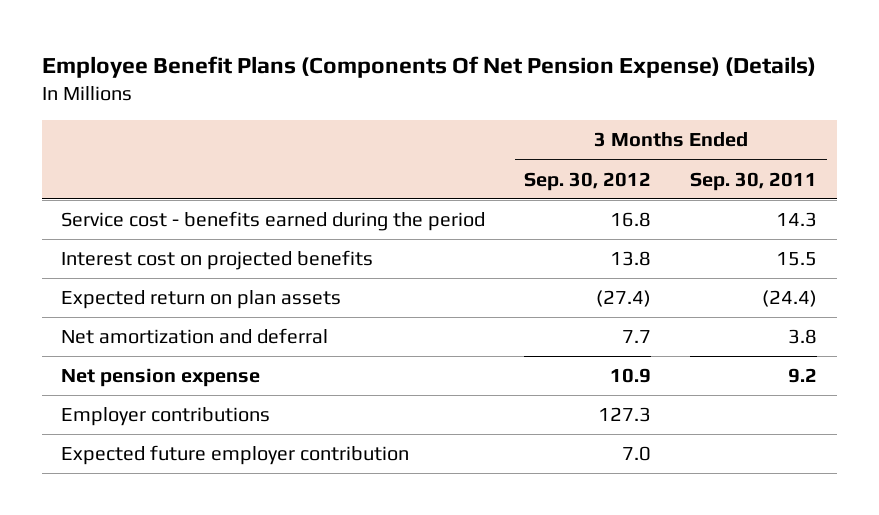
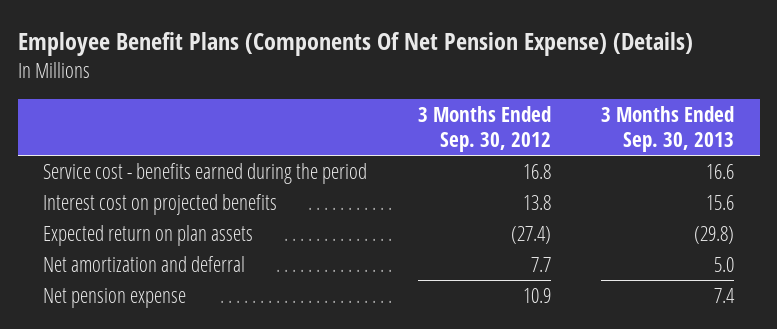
- | 3 Months Ended Sep. 30, 2012 | 3 Months Ended Sep. 30, 2011
+ | 3 Months Ended Sep. 30, 2012 | 3 Months Ended Sep. 30, 2013
- Employer contributions | 127.3 |
- Expected future employer contribution | 7.0 |

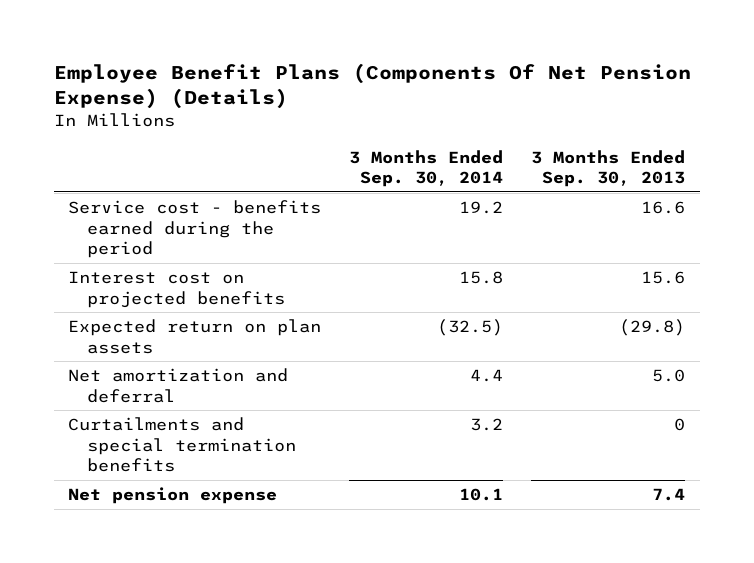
- | 3 Months Ended Sep. 30, 2012 | 3 Months Ended Sep. 30, 2013
+ | 3 Months Ended Sep. 30, 2014 | 3 Months Ended Sep. 30, 2013
+ Curtailments and special termination benefits | 3.2 | 0

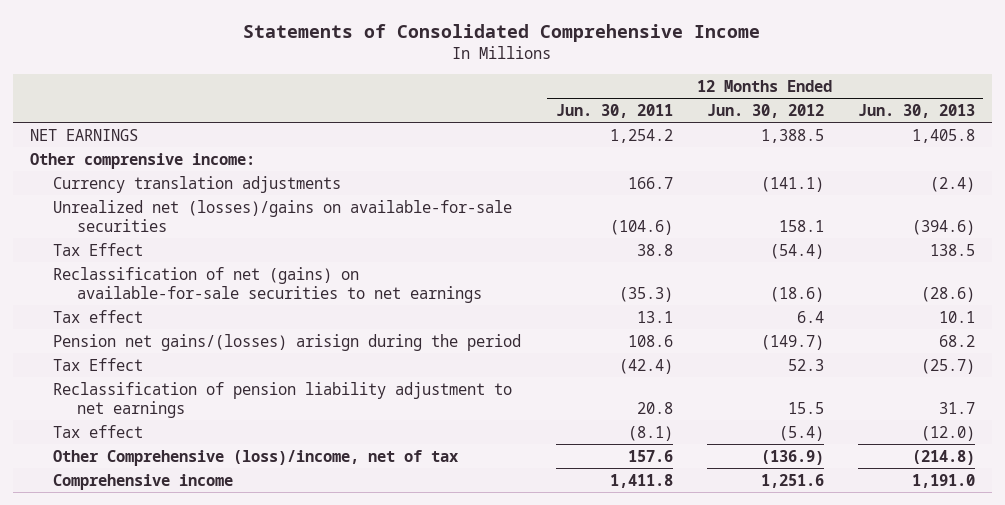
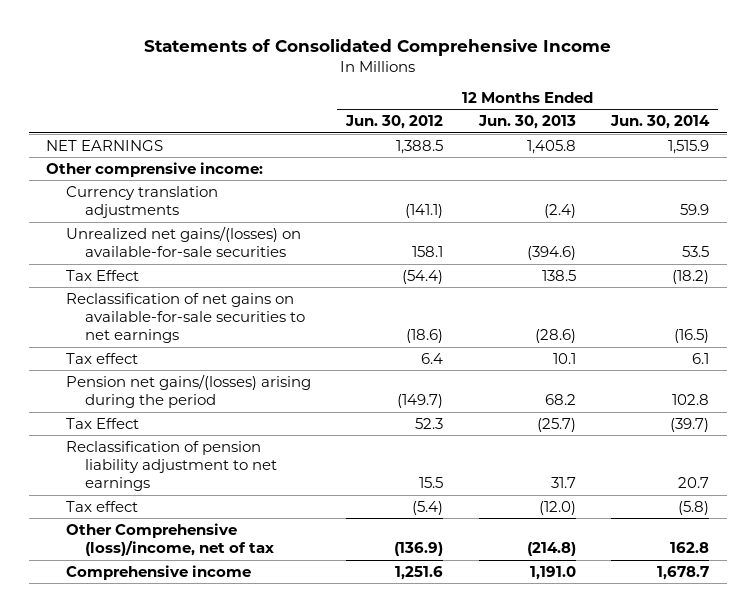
- | 12 Months Ended Jun. 30, 2011 | 12 Months Ended Jun. 30, 2012 | 12 Months Ended Jun. 30, 2013
+ | 12 Months Ended Jun. 30, 2012 | 12 Months Ended Jun. 30, 2013 | 12 Months Ended Jun. 30, 2014
- Unrealized net (losses)/gains on available-for-sale securities | (104.6) | 158.1 | (394.6)
+ Unrealized net gains/(losses) on available-for-sale securities | 158.1 | (394.6) | 53.5
- Reclassification of net (gains) on available-for-sale securities to net earnings | (35.3) | (18.6) | (28.6)
+ Reclassification of net gains on available-for-sale securities to net earnings | (18.6) | (28.6) | (16.5)
- Pension net gains/(losses) arisign during the period | 108.6 | (149.7) | 68.2
+ Pension net gains/(losses) arising during the period | (149.7) | 68.2 | 102.8

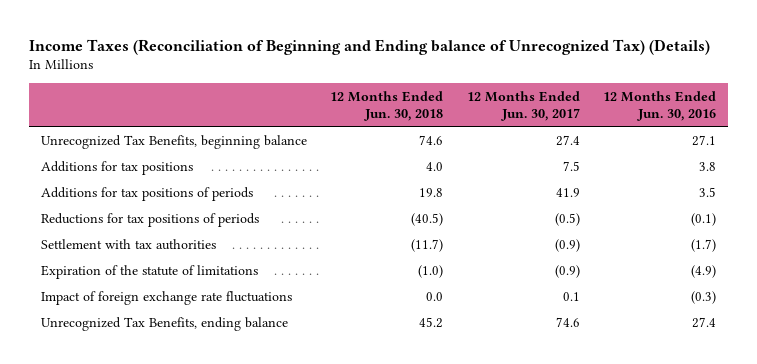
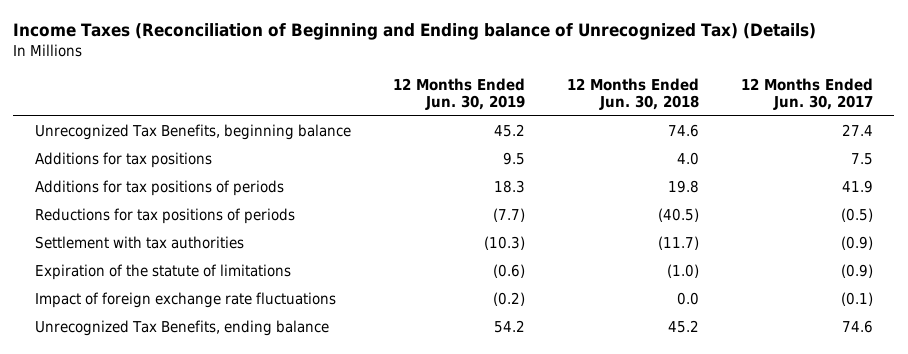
- | 12 Months Ended Jun. 30, 2018 | 12 Months Ended Jun. 30, 2017 | 12 Months Ended Jun. 30, 2016
+ | 12 Months Ended Jun. 30, 2019 | 12 Months Ended Jun. 30, 2018 | 12 Months Ended Jun. 30, 2017
- Impact of foreign exchange rate fluctuations | 0.0 | 0.1 | (0.3)
+ Impact of foreign exchange rate fluctuations | (0.2) | 0.0 | (0.1)

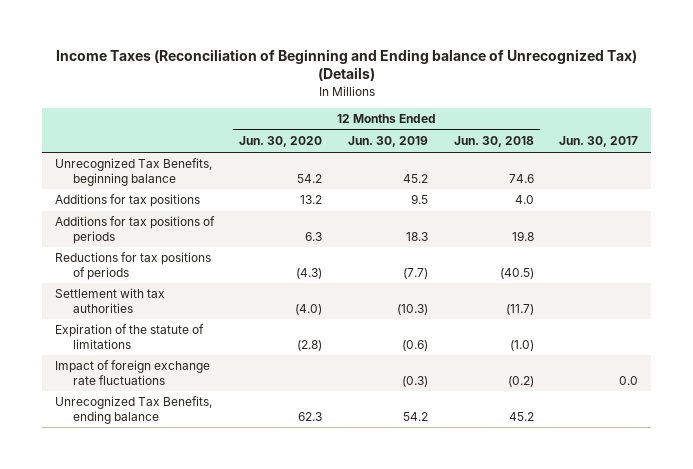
- | 12 Months Ended Jun. 30, 2019 | 12 Months Ended Jun. 30, 2018 | 12 Months Ended Jun. 30, 2017
+ | 12 Months Ended Jun. 30, 2020 | 12 Months Ended Jun. 30, 2019 | 12 Months Ended Jun. 30, 2018 | Jun. 30, 2017
- Impact of foreign exchange rate fluctuations | (0.2) | 0.0 | (0.1)
+ Impact of foreign exchange rate fluctuations | | (0.3) | (0.2) | 0.0

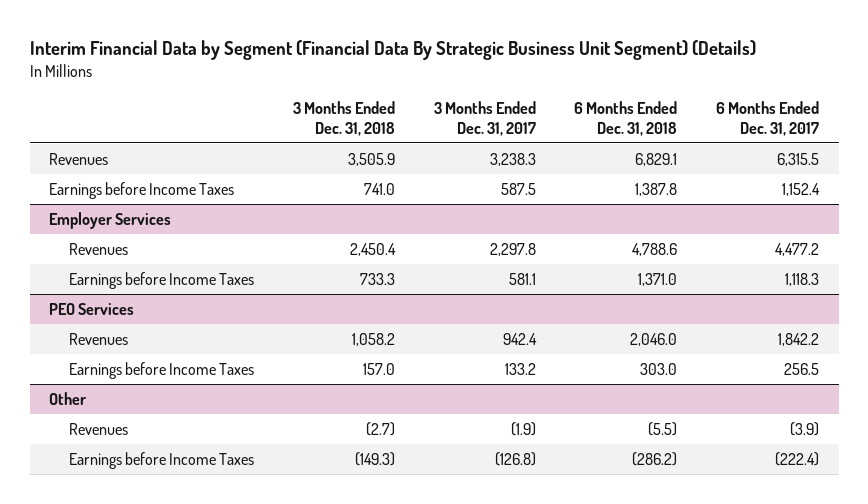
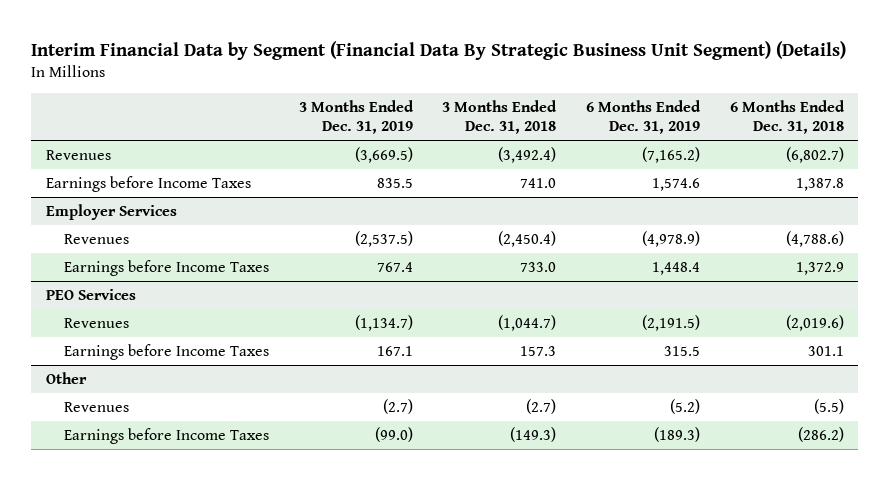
- | 3 Months Ended Dec. 31, 2018 | 3 Months Ended Dec. 31, 2017 | 6 Months Ended Dec. 31, 2018 | 6 Months Ended Dec. 31, 2017
+ | 3 Months Ended Dec. 31, 2019 | 3 Months Ended Dec. 31, 2018 | 6 Months Ended Dec. 31, 2019 | 6 Months Ended Dec. 31, 2018
- Revenues | 3,505.9 | 3,238.3 | 6,829.1 | 6,315.5
+ Revenues | (3,669.5) | (3,492.4) | (7,165.2) | (6,802.7)
@ Employer Services
- Revenues | 2,450.4 | 2,297.8 | 4,788.6 | 4,477.2
- Earnings before Income Taxes | 733.3 | 581.1 | 1,371.0 | 1,118.3
+ Revenues | (2,537.5) | (2,450.4) | (4,978.9) | (4,788.6)
+ Earnings before Income Taxes | 767.4 | 733.0 | 1,448.4 | 1,372.9
@ PEO Services
- Revenues | 1,058.2 | 942.4 | 2,046.0 | 1,842.2
- Earnings before Income Taxes | 157.0 | 133.2 | 303.0 | 256.5
+ Revenues | (1,134.7) | (1,044.7) | (2,191.5) | (2,019.6)
+ Earnings before Income Taxes | 167.1 | 157.3 | 315.5 | 301.1

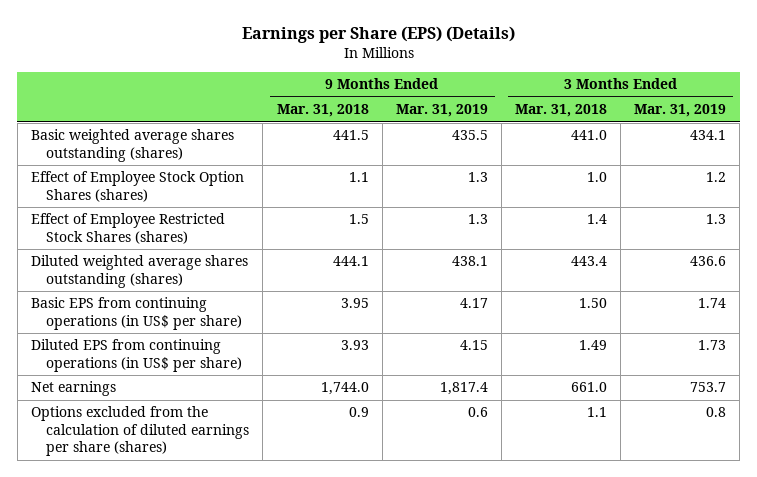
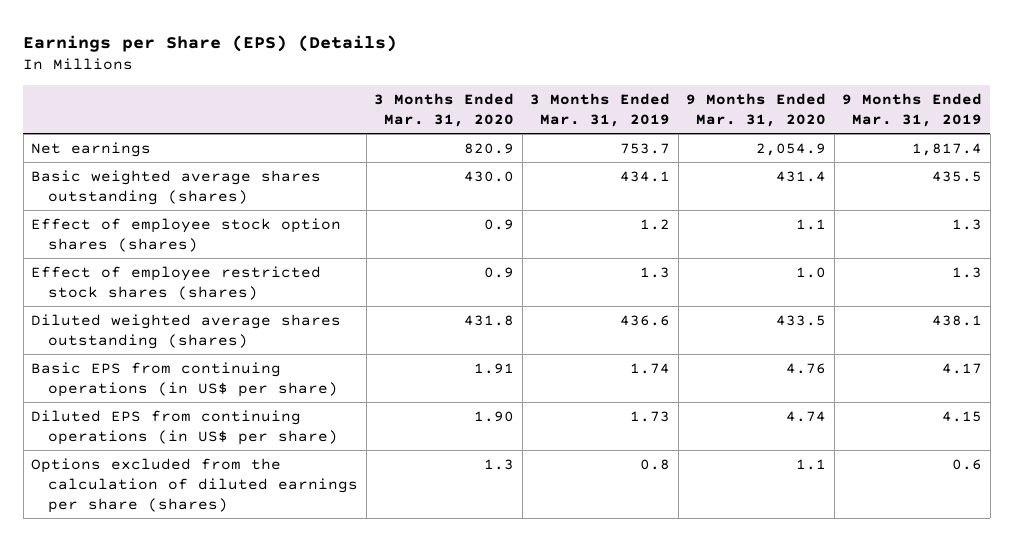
- | 9 Months Ended Mar. 31, 2018 | 9 Months Ended Mar. 31, 2019 | 3 Months Ended Mar. 31, 2018 | 3 Months Ended Mar. 31, 2019
+ | 3 Months Ended Mar. 31, 2020 | 3 Months Ended Mar. 31, 2019 | 9 Months Ended Mar. 31, 2020 | 9 Months Ended Mar. 31, 2019
moved up: Net earnings | 820.9 | 753.7 | 2,054.9 | 1,817.4
- Effect of Employee Stock Option Shares (shares) | 1.1 | 1.3 | 1.0 | 1.2
- Effect of Employee Restricted Stock Shares (shares) | 1.5 | 1.3 | 1.4 | 1.3
+ Effect of employee stock option shares (shares) | 0.9 | 1.2 | 1.1 | 1.3
+ Effect of employee restricted stock shares (shares) | 0.9 | 1.3 | 1.0 | 1.3

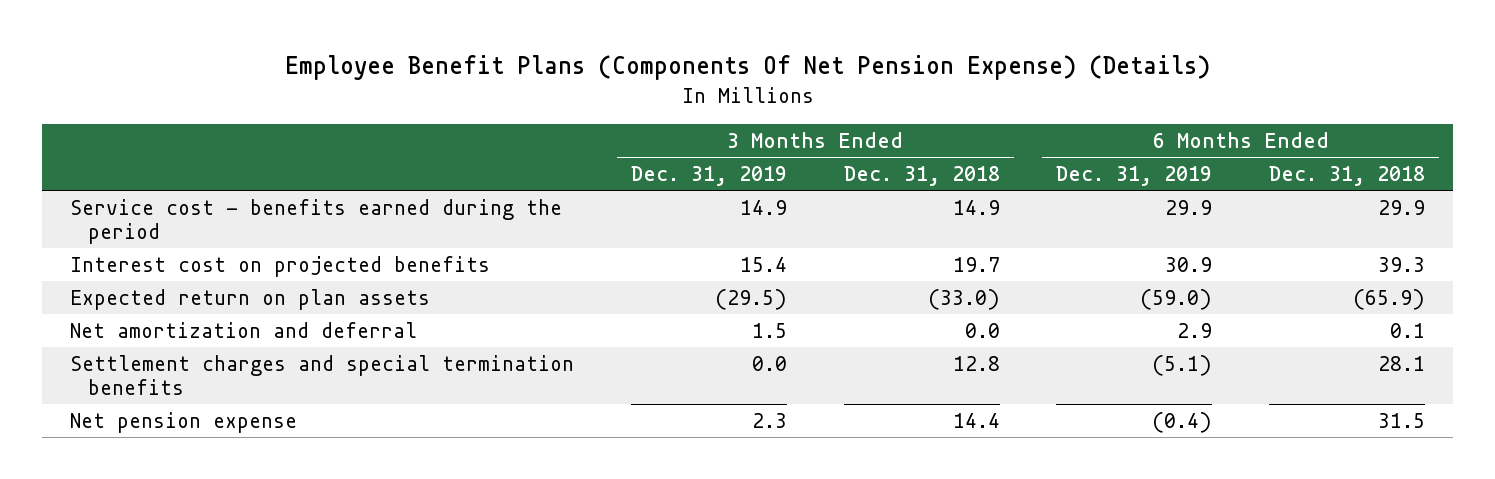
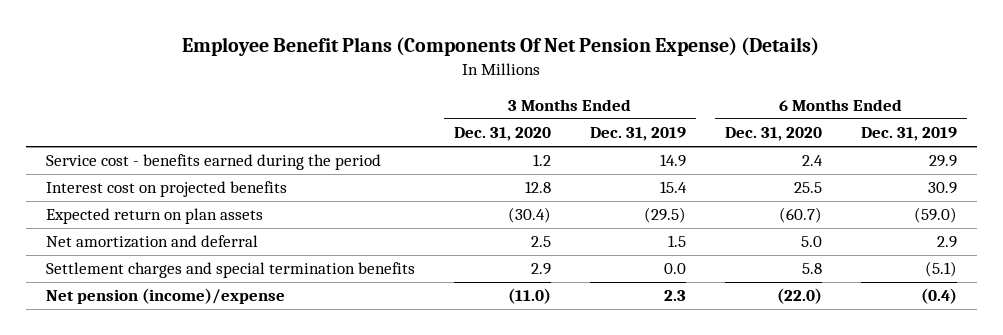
- | 3 Months Ended Dec. 31, 2019 | 3 Months Ended Dec. 31, 2018 | 6 Months Ended Dec. 31, 2019 | 6 Months Ended Dec. 31, 2018
+ | 3 Months Ended Dec. 31, 2020 | 3 Months Ended Dec. 31, 2019 | 6 Months Ended Dec. 31, 2020 | 6 Months Ended Dec. 31, 2019
- Net pension expense | 2.3 | 14.4 | (0.4) | 31.5
+ Net pension (income)/expense | (11.0) | 2.3 | (22.0) | (0.4)

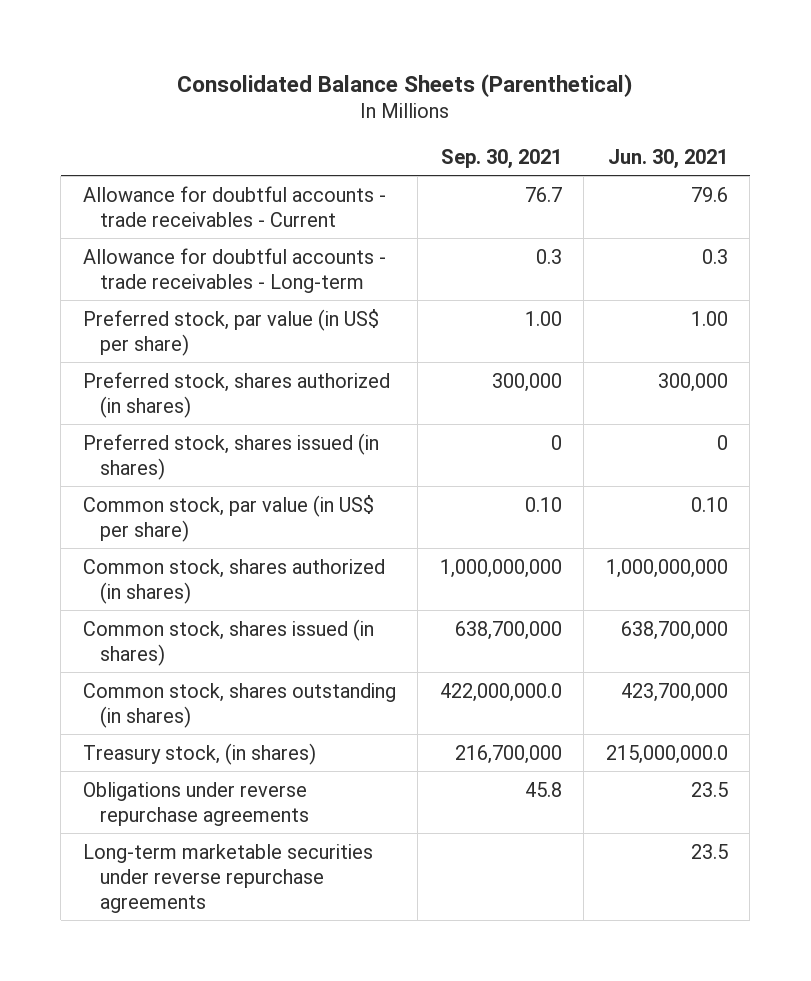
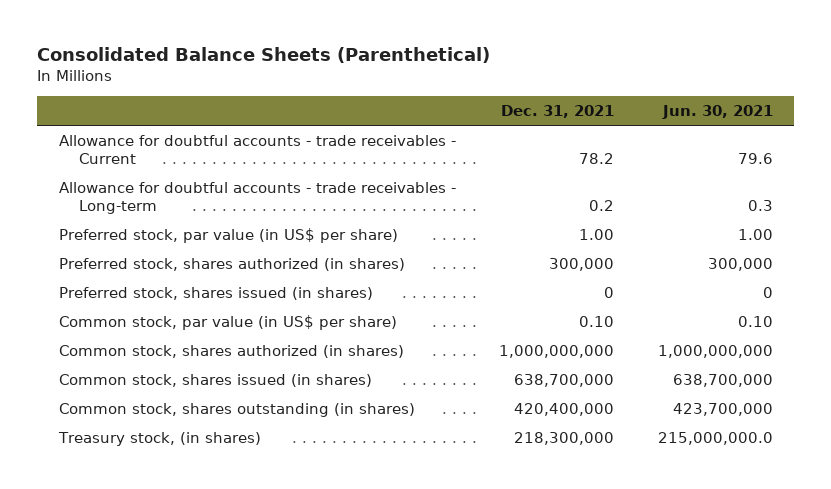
- | Sep. 30, 2021 | Jun. 30, 2021
+ | Dec. 31, 2021 | Jun. 30, 2021
- Obligations under reverse repurchase agreements | 45.8 | 23.5
- Long-term marketable securities under reverse repurchase agreements | | 23.5

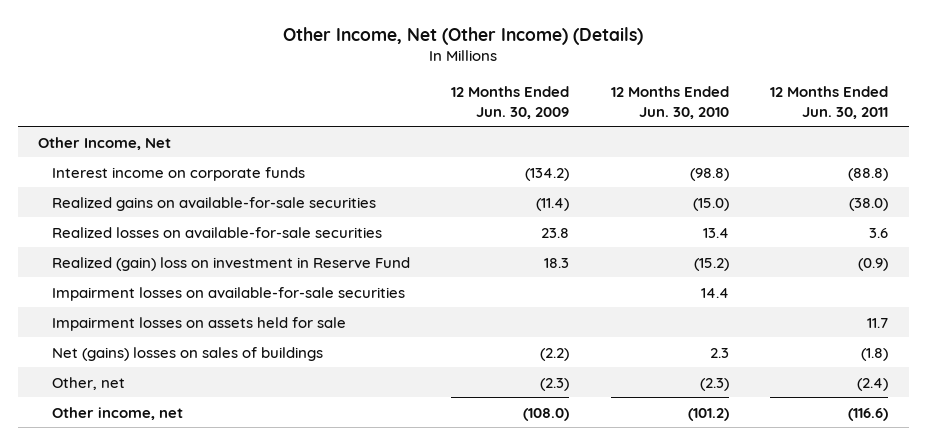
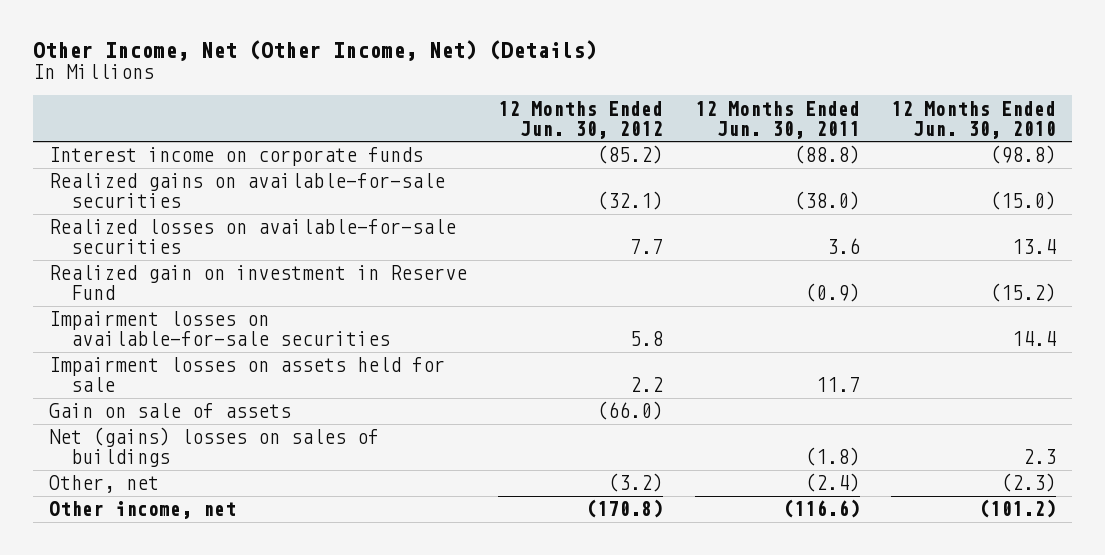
- Other Income, Net (Other Income) (Details)
+ Other Income, Net (Other Income, Net) (Details)
- | 12 Months Ended Jun. 30, 2009 | 12 Months Ended Jun. 30, 2010 | 12 Months Ended Jun. 30, 2011
+ | 12 Months Ended Jun. 30, 2012 | 12 Months Ended Jun. 30, 2011 | 12 Months Ended Jun. 30, 2010
- Other Income, Net
- Realized (gain) loss on investment in Reserve Fund | 18.3 | (15.2) | (0.9)
+ Realized gain on investment in Reserve Fund | | (0.9) | (15.2)
+ Gain on sale of assets | (66.0) | |

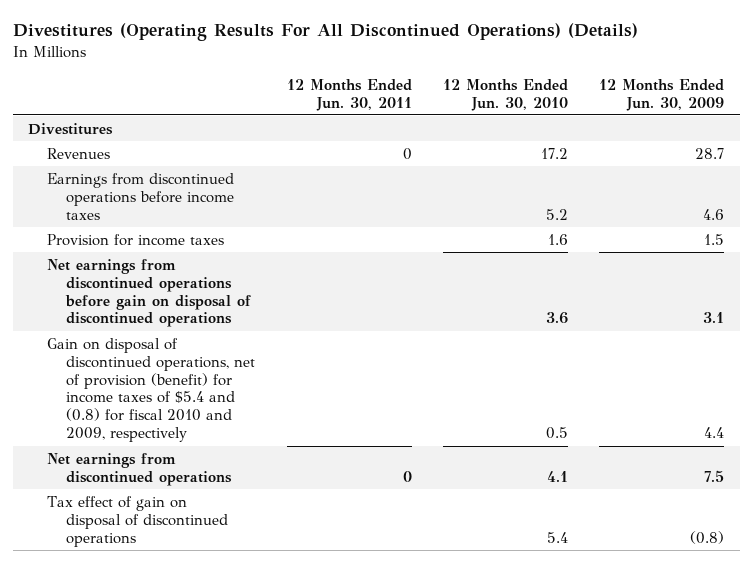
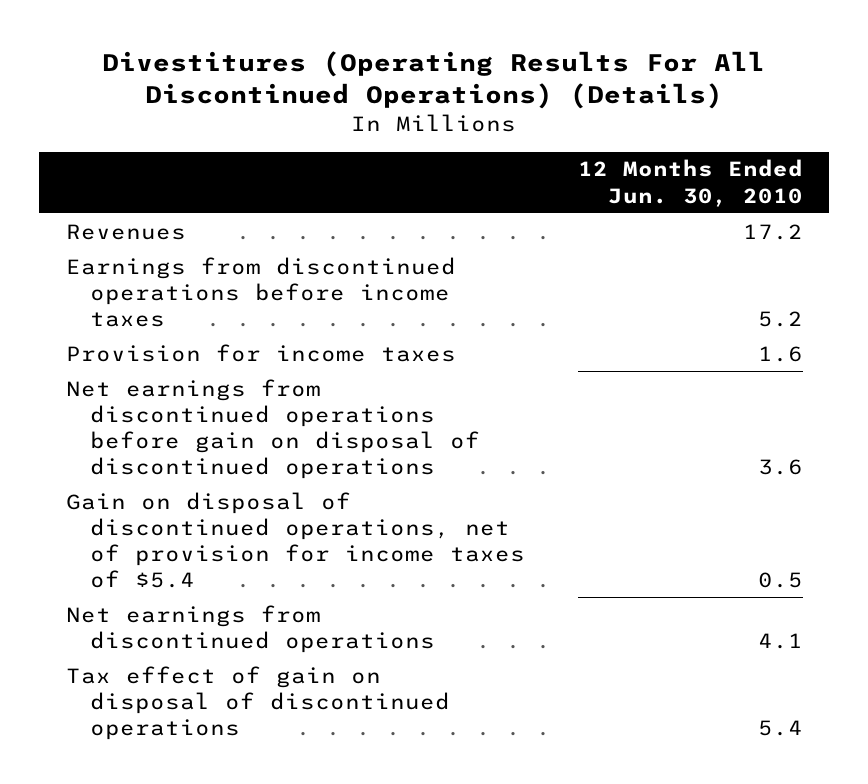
- | 12 Months Ended Jun. 30, 2011 | 12 Months Ended Jun. 30, 2010 | 12 Months Ended Jun. 30, 2009
+ | 12 Months Ended Jun. 30, 2010
- Divestitures
- Gain on disposal of discontinued operations, net of provision (benefit) for income taxes of $5.4 and (0.8) for fiscal 2010 and 2009, respectively | | 0.5 | 4.4
+ Gain on disposal of discontinued operations, net of provision for income taxes of $5.4 | 0.5

